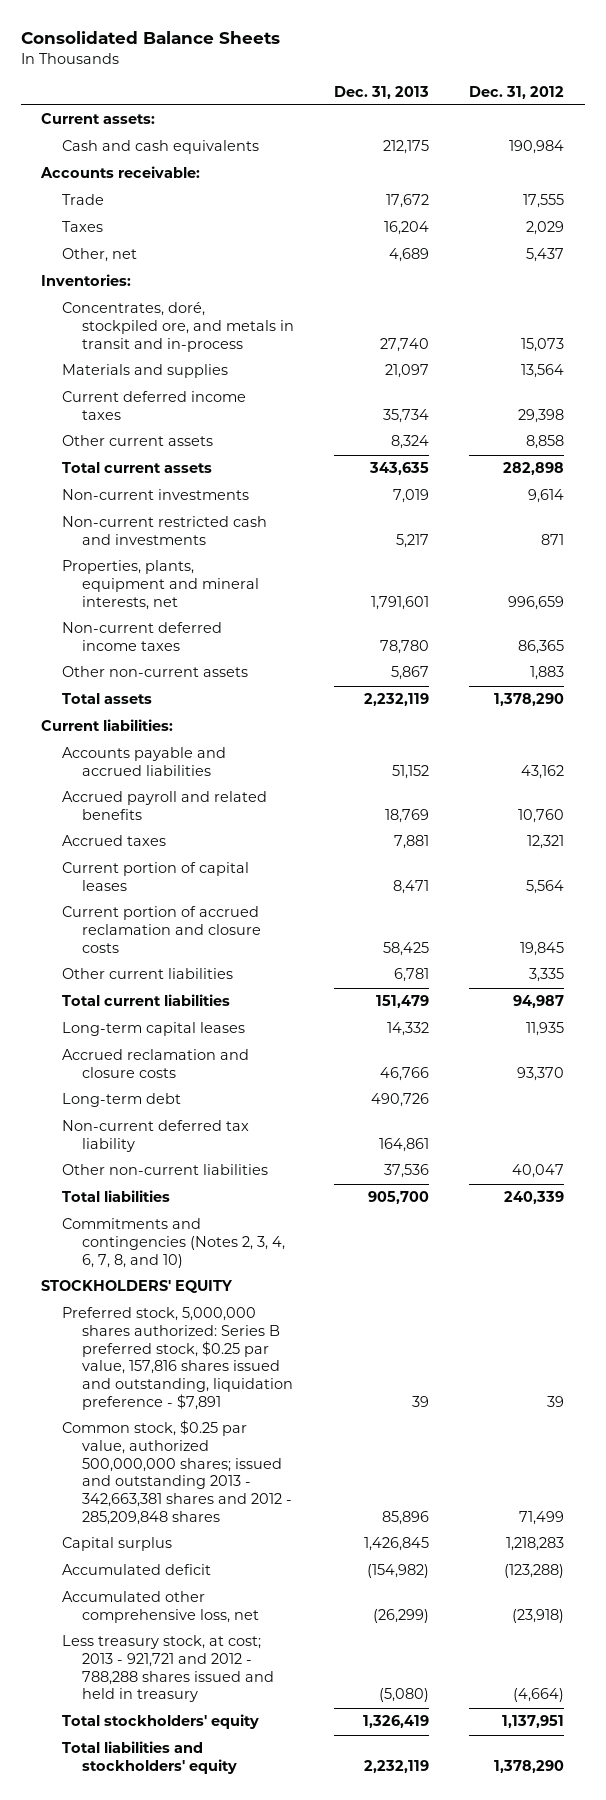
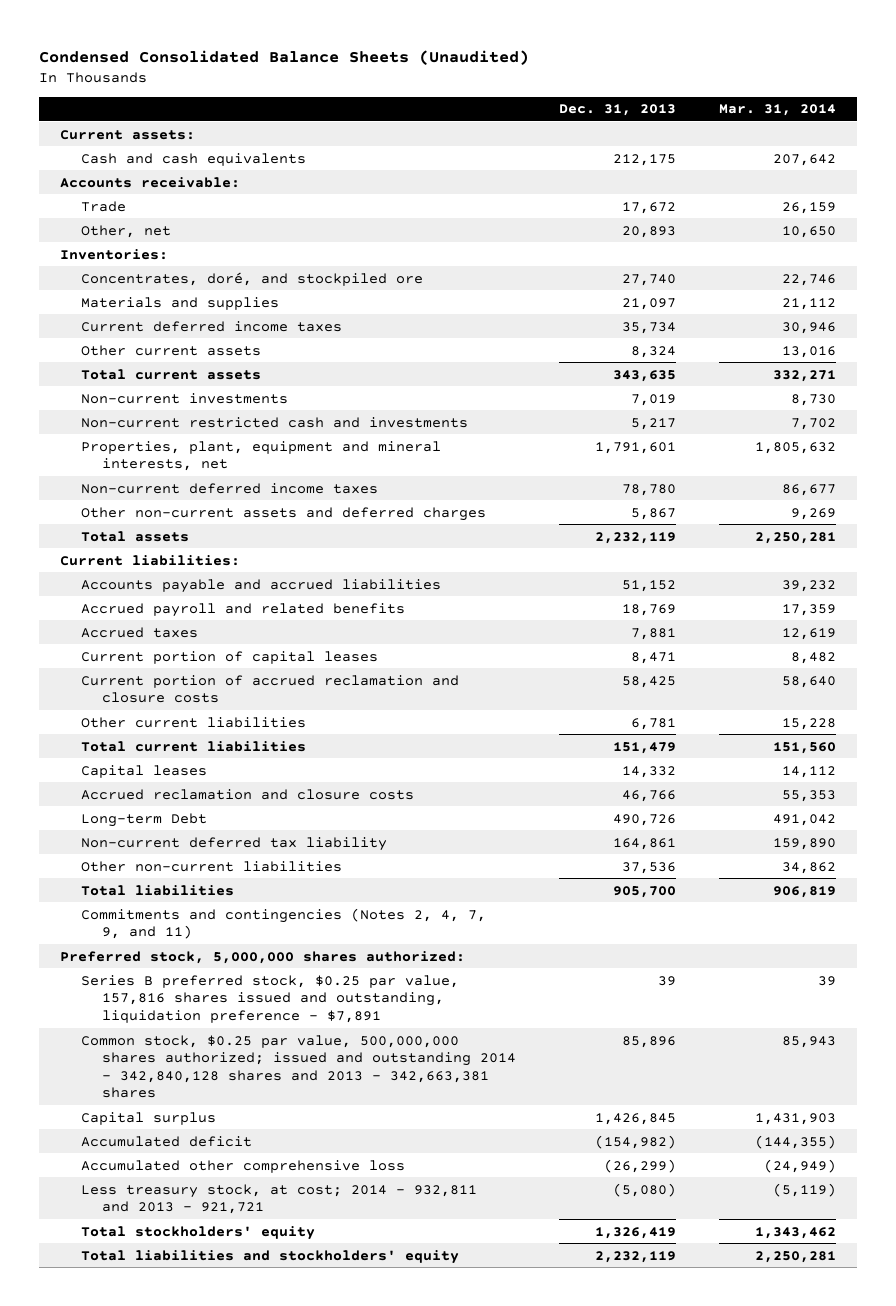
- Consolidated Balance Sheets
+ Condensed Consolidated Balance Sheets (Unaudited)
- | Dec. 31, 2013 | Dec. 31, 2012
+ | Dec. 31, 2013 | Mar. 31, 2014
- Taxes | 16,204 | 2,029
- Other, net | 4,689 | 5,437
+ Other, net | 20,893 | 10,650
- Concentrates, doré, stockpiled ore, and metals in transit and in-process | 27,740 | 15,073
+ Concentrates, doré, and stockpiled ore | 27,740 | 22,746
- Properties, plants, equipment and mineral interests, net | 1,791,601 | 996,659
+ Properties, plant, equipment and mineral interests, net | 1,791,601 | 1,805,632
- Other non-current assets | 5,867 | 1,883
+ Other non-current assets and deferred charges | 5,867 | 9,269
- Long-term capital leases | 14,332 | 11,935
+ Capital leases | 14,332 | 14,112
- Long-term debt | 490,726 |
+ Long-term Debt | 490,726 | 491,042
- Commitments and contingencies (Notes 2, 3, 4, 6, 7, 8, and 10)
- STOCKHOLDERS' EQUITY
- Preferred stock, 5,000,000 shares authorized: Series B preferred stock, $0.25 par value, 157,816 shares issued and outstanding, liquidation preference - $7,891 | 39 | 39
- Common stock, $0.25 par value, authorized 500,000,000 shares; issued and outstanding 2013 - 342,663,381 shares and 2012 - 285,209,848 shares | 85,896 | 71,499
+ Commitments and contingencies (Notes 2, 4, 7, 9, and 11)
+ Preferred stock, 5,000,000 shares authorized:
+ Series B preferred stock, $0.25 par value, 157,816 shares issued and outstanding, liquidation preference - $7,891 | 39 | 39
+ Common stock, $0.25 par value, 500,000,000 shares authorized; issued and outstanding 2014 - 342,840,128 shares and 2013 - 342,663,381 shares | 85,896 | 85,943
- Accumulated other comprehensive loss, net | (26,299) | (23,918)
- Less treasury stock, at cost; 2013 - 921,721 and 2012 - 788,288 shares issued and held in treasury | (5,080) | (4,664)
+ Accumulated other comprehensive loss | (26,299) | (24,949)
+ Less treasury stock, at cost; 2014 - 932,811 and 2013 - 921,721 | (5,080) | (5,119)

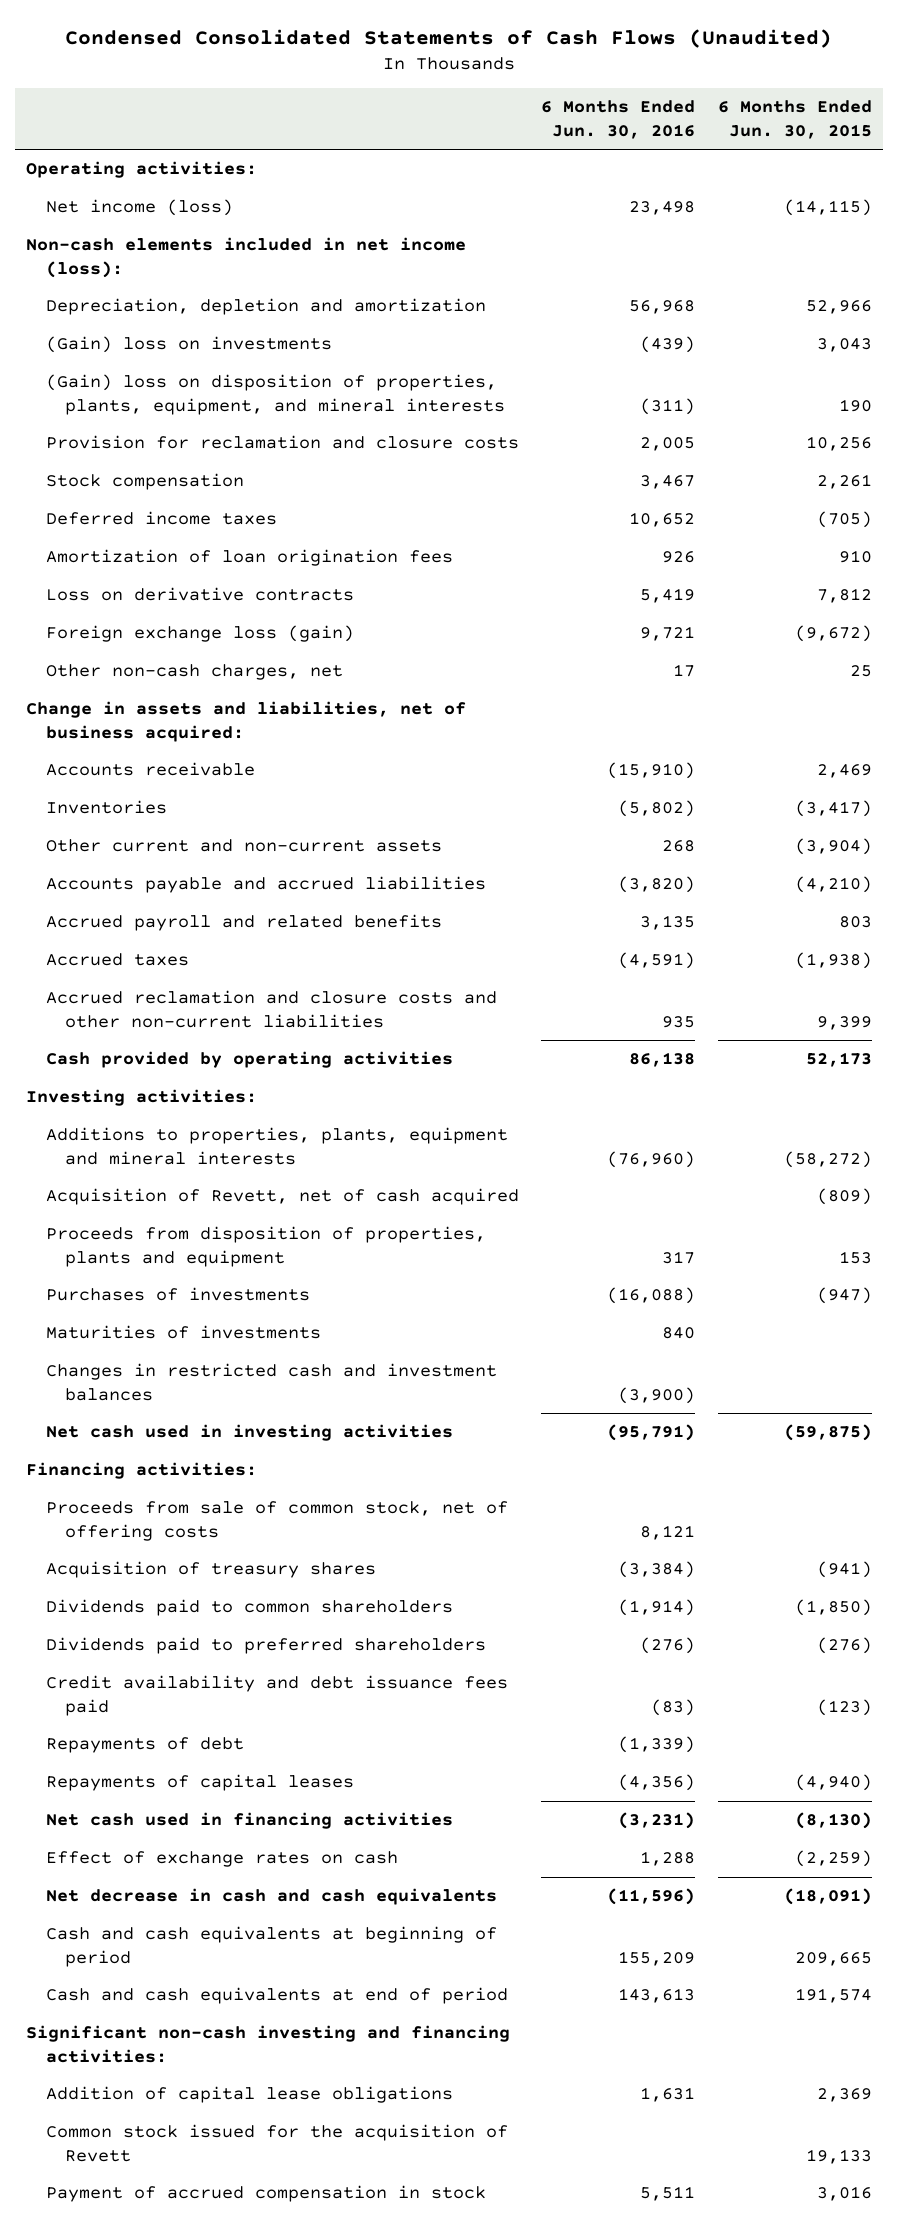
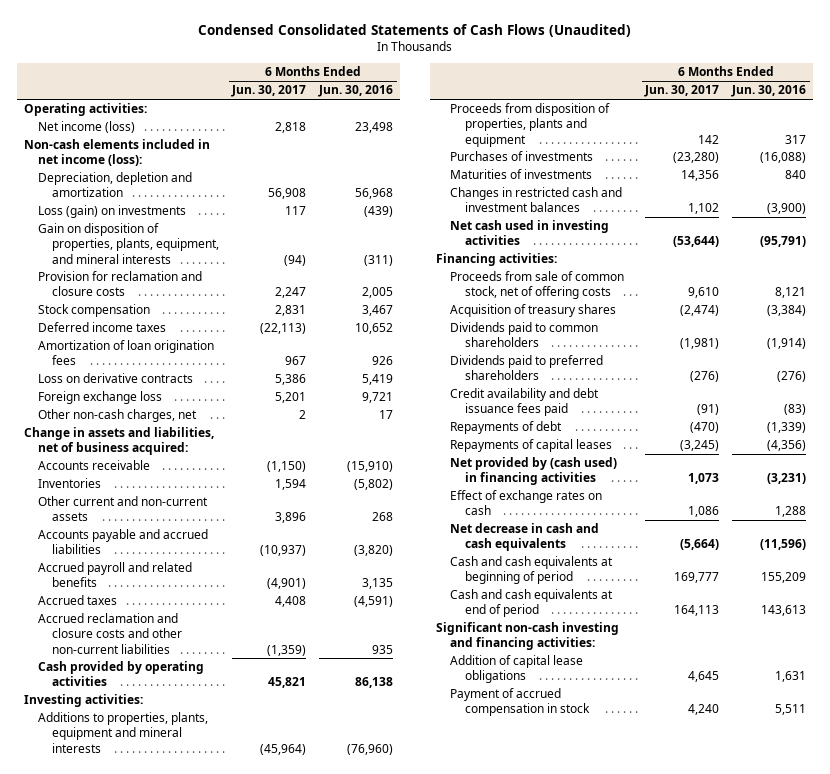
- | 6 Months Ended Jun. 30, 2016 | 6 Months Ended Jun. 30, 2015
+ | 6 Months Ended Jun. 30, 2017 | 6 Months Ended Jun. 30, 2016
- (Gain) loss on investments | (439) | 3,043
- (Gain) loss on disposition of properties, plants, equipment, and mineral interests | (311) | 190
+ Loss (gain) on investments | 117 | (439)
+ Gain on disposition of properties, plants, equipment, and mineral interests | (94) | (311)
- Foreign exchange loss (gain) | 9,721 | (9,672)
+ Foreign exchange loss | 5,201 | 9,721
- Acquisition of Revett, net of cash acquired | | (809)
- Net cash used in financing activities | (3,231) | (8,130)
+ Net provided by (cash used) in financing activities | 1,073 | (3,231)
- Common stock issued for the acquisition of Revett | | 19,133

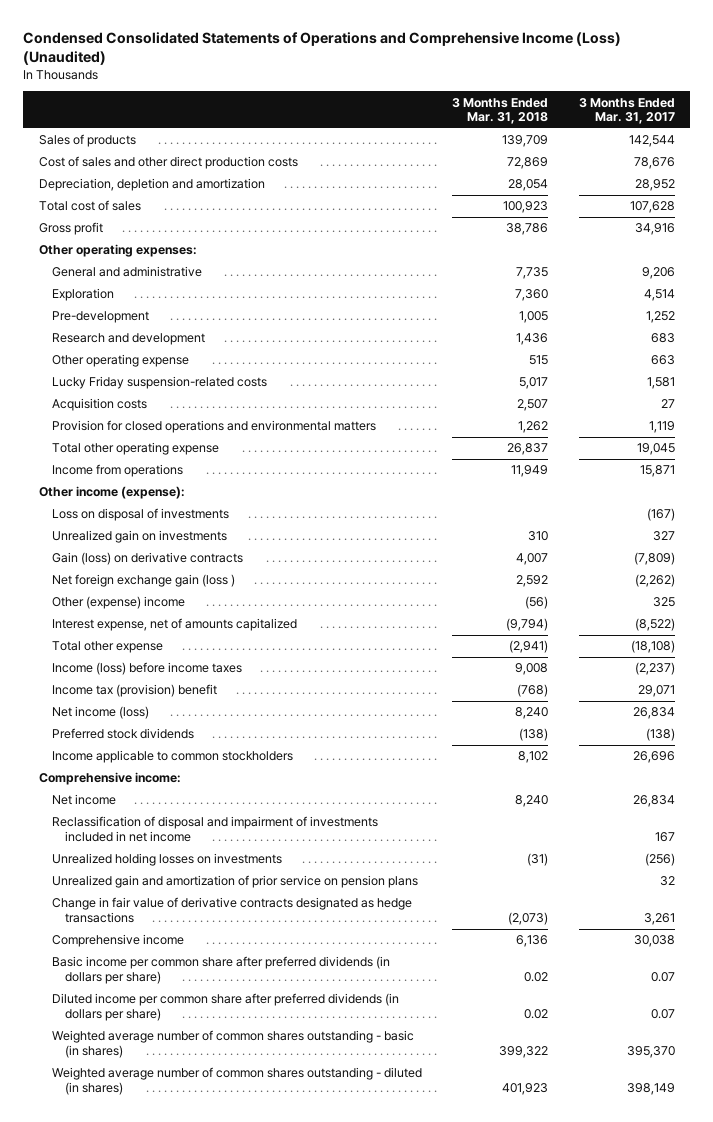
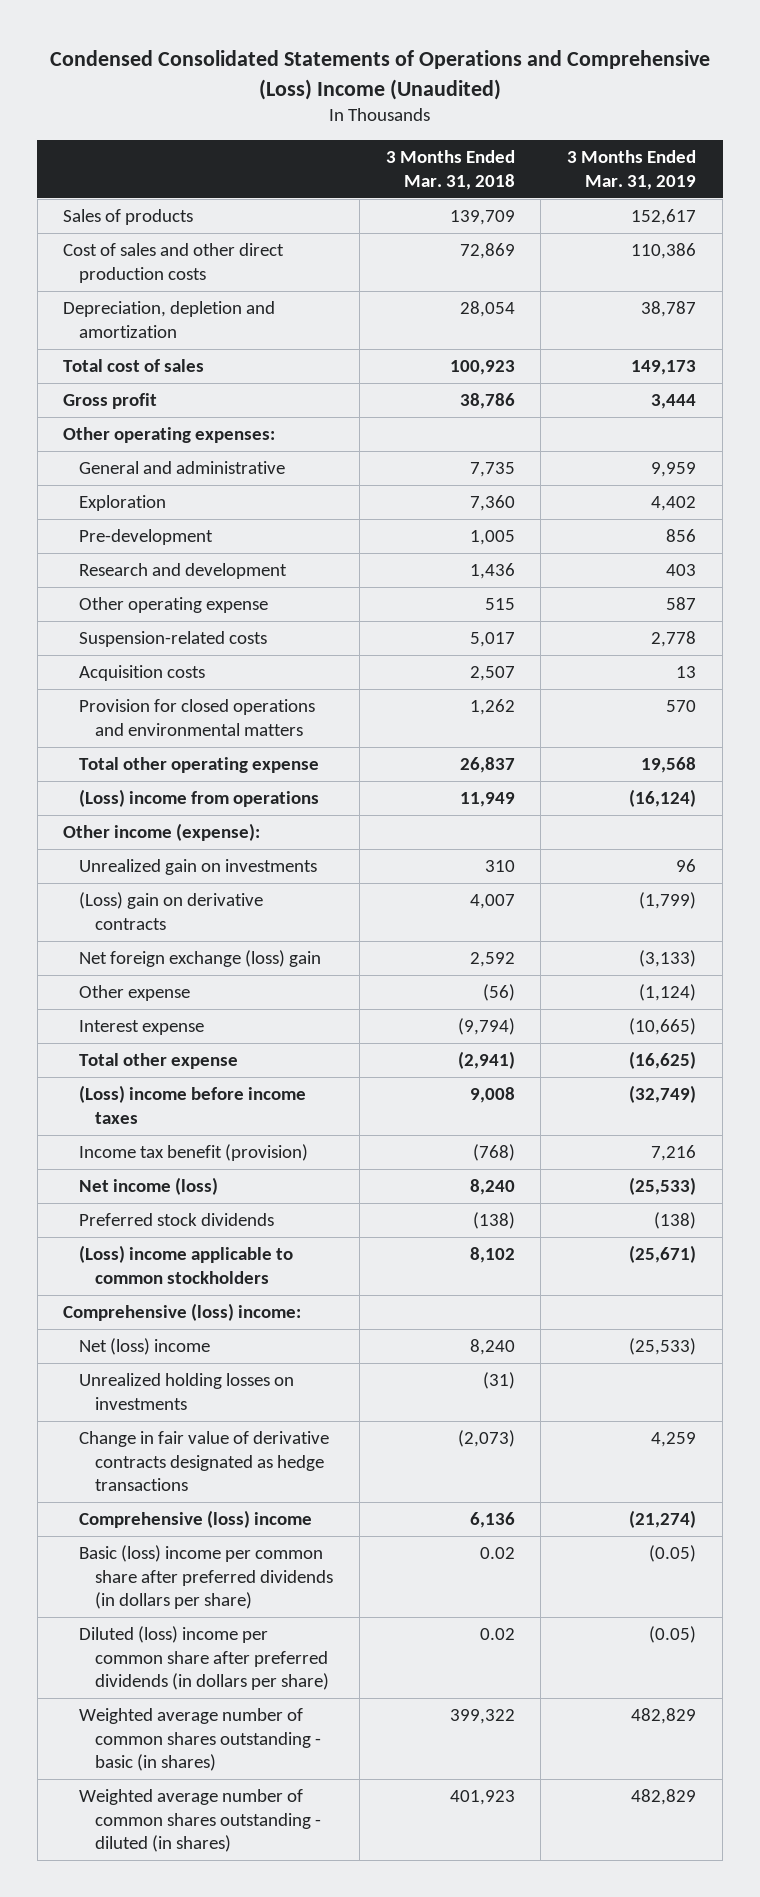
- Condensed Consolidated Statements of Operations and Comprehensive Income (Loss) (Unaudited)
+ Condensed Consolidated Statements of Operations and Comprehensive (Loss) Income (Unaudited)
- | 3 Months Ended Mar. 31, 2018 | 3 Months Ended Mar. 31, 2017
+ | 3 Months Ended Mar. 31, 2018 | 3 Months Ended Mar. 31, 2019
- Lucky Friday suspension-related costs | 5,017 | 1,581
+ Suspension-related costs | 5,017 | 2,778
- Income from operations | 11,949 | 15,871
+ (Loss) income from operations | 11,949 | (16,124)
- Loss on disposal of investments | | (167)
- Gain (loss) on derivative contracts | 4,007 | (7,809)
- Net foreign exchange gain (loss ) | 2,592 | (2,262)
- Other (expense) income | (56) | 325
- Interest expense, net of amounts capitalized | (9,794) | (8,522)
+ (Loss) gain on derivative contracts | 4,007 | (1,799)
+ Net foreign exchange (loss) gain | 2,592 | (3,133)
+ Other expense | (56) | (1,124)
+ Interest expense | (9,794) | (10,665)
- Income (loss) before income taxes | 9,008 | (2,237)
- Income tax (provision) benefit | (768) | 29,071
+ (Loss) income before income taxes | 9,008 | (32,749)
+ Income tax benefit (provision) | (768) | 7,216
- Income applicable to common stockholders | 8,102 | 26,696
- Comprehensive income:
- Net income | 8,240 | 26,834
- Reclassification of disposal and impairment of investments included in net income | | 167
+ (Loss) income applicable to common stockholders | 8,102 | (25,671)
+ Comprehensive (loss) income:
+ Net (loss) income | 8,240 | (25,533)
- Unrealized gain and amortization of prior service on pension plans | | 32
- Comprehensive income | 6,136 | 30,038
- Basic income per common share after preferred dividends (in dollars per share) | 0.02 | 0.07
- Diluted income per common share after preferred dividends (in dollars per share) | 0.02 | 0.07
+ Comprehensive (loss) income | 6,136 | (21,274)
+ Basic (loss) income per common share after preferred dividends (in dollars per share) | 0.02 | (0.05)
+ Diluted (loss) income per common share after preferred dividends (in dollars per share) | 0.02 | (0.05)

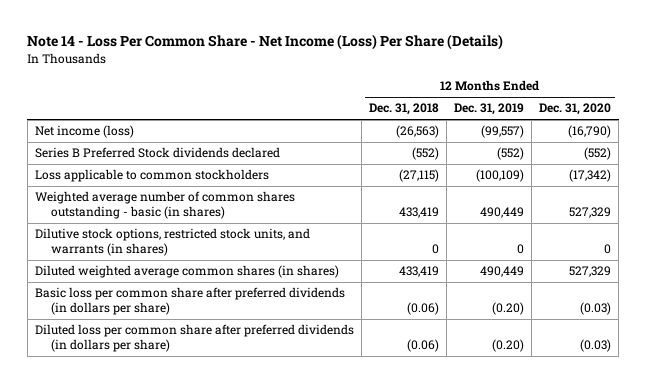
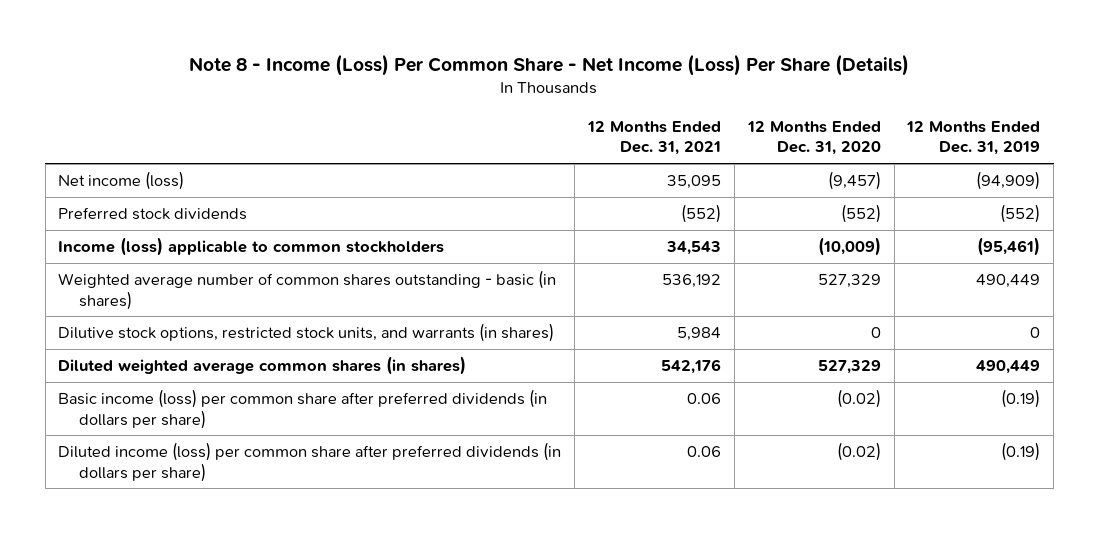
- Note 14 - Loss Per Common Share - Net Income (Loss) Per Share (Details)
+ Note 8 - Income (Loss) Per Common Share - Net Income (Loss) Per Share (Details)
- | 12 Months Ended Dec. 31, 2018 | 12 Months Ended Dec. 31, 2019 | 12 Months Ended Dec. 31, 2020
+ | 12 Months Ended Dec. 31, 2021 | 12 Months Ended Dec. 31, 2020 | 12 Months Ended Dec. 31, 2019
- Net income (loss) | (26,563) | (99,557) | (16,790)
- Series B Preferred Stock dividends declared | (552) | (552) | (552)
- Loss applicable to common stockholders | (27,115) | (100,109) | (17,342)
+ Net income (loss) | 35,095 | (9,457) | (94,909)
+ Preferred stock dividends | (552) | (552) | (552)
+ Income (loss) applicable to common stockholders | 34,543 | (10,009) | (95,461)
- Basic loss per common share after preferred dividends (in dollars per share) | (0.06) | (0.20) | (0.03)
- Diluted loss per common share after preferred dividends (in dollars per share) | (0.06) | (0.20) | (0.03)
+ Basic income (loss) per common share after preferred dividends (in dollars per share) | 0.06 | (0.02) | (0.19)
+ Diluted income (loss) per common share after preferred dividends (in dollars per share) | 0.06 | (0.02) | (0.19)

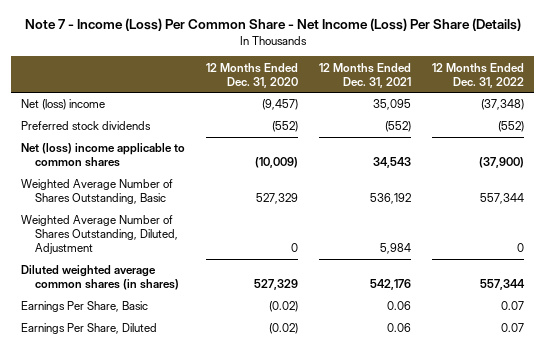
- Note 8 - Income (Loss) Per Common Share - Net Income (Loss) Per Share (Details)
+ Note 7 - Income (Loss) Per Common Share - Net Income (Loss) Per Share (Details)
- | 12 Months Ended Dec. 31, 2021 | 12 Months Ended Dec. 31, 2020 | 12 Months Ended Dec. 31, 2019
+ | 12 Months Ended Dec. 31, 2020 | 12 Months Ended Dec. 31, 2021 | 12 Months Ended Dec. 31, 2022
- Net income (loss) | 35,095 | (9,457) | (94,909)
+ Net (loss) income | (9,457) | 35,095 | (37,348)
- Income (loss) applicable to common stockholders | 34,543 | (10,009) | (95,461)
- Weighted average number of common shares outstanding - basic (in shares) | 536,192 | 527,329 | 490,449
- Dilutive stock options, restricted stock units, and warrants (in shares) | 5,984 | 0 | 0
+ Net (loss) income applicable to common shares | (10,009) | 34,543 | (37,900)
+ Weighted Average Number of Shares Outstanding, Basic | 527,329 | 536,192 | 557,344
+ Weighted Average Number of Shares Outstanding, Diluted, Adjustment | 0 | 5,984 | 0
- Basic income (loss) per common share after preferred dividends (in dollars per share) | 0.06 | (0.02) | (0.19)
- Diluted income (loss) per common share after preferred dividends (in dollars per share) | 0.06 | (0.02) | (0.19)
+ Earnings Per Share, Basic | (0.02) | 0.06 | 0.07
+ Earnings Per Share, Diluted | (0.02) | 0.06 | 0.07

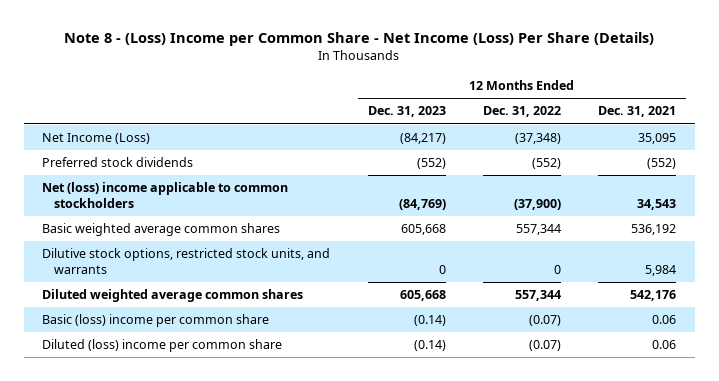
- Note 7 - Income (Loss) Per Common Share - Net Income (Loss) Per Share (Details)
+ Note 8 - (Loss) Income per Common Share - Net Income (Loss) Per Share (Details)
- | 12 Months Ended Dec. 31, 2020 | 12 Months Ended Dec. 31, 2021 | 12 Months Ended Dec. 31, 2022
+ | 12 Months Ended Dec. 31, 2023 | 12 Months Ended Dec. 31, 2022 | 12 Months Ended Dec. 31, 2021
- Net (loss) income | (9,457) | 35,095 | (37,348)
+ Net Income (Loss) | (84,217) | (37,348) | 35,095
- Net (loss) income applicable to common shares | (10,009) | 34,543 | (37,900)
- Weighted Average Number of Shares Outstanding, Basic | 527,329 | 536,192 | 557,344
- Weighted Average Number of Shares Outstanding, Diluted, Adjustment | 0 | 5,984 | 0
- Diluted weighted average common shares (in shares) | 527,329 | 542,176 | 557,344
- Earnings Per Share, Basic | (0.02) | 0.06 | 0.07
- Earnings Per Share, Diluted | (0.02) | 0.06 | 0.07
+ Net (loss) income applicable to common stockholders | (84,769) | (37,900) | 34,543
+ Basic weighted average common shares | 605,668 | 557,344 | 536,192
+ Dilutive stock options, restricted stock units, and warrants | 0 | 0 | 5,984
+ Diluted weighted average common shares | 605,668 | 557,344 | 542,176
+ Basic (loss) income per common share | (0.14) | (0.07) | 0.06
+ Diluted (loss) income per common share | (0.14) | (0.07) | 0.06

